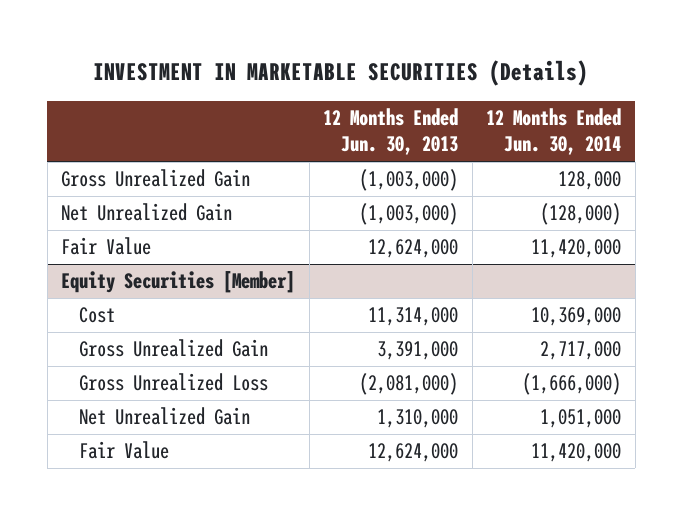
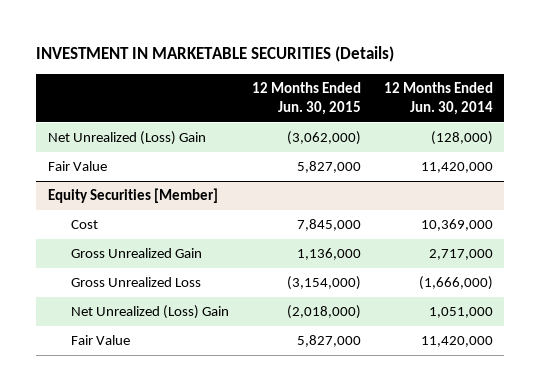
- | 12 Months Ended Jun. 30, 2013 | 12 Months Ended Jun. 30, 2014
+ | 12 Months Ended Jun. 30, 2015 | 12 Months Ended Jun. 30, 2014
- Gross Unrealized Gain | (1,003,000) | 128,000
- Net Unrealized Gain | (1,003,000) | (128,000)
+ Net Unrealized (Loss) Gain | (3,062,000) | (128,000)
@ Equity Securities [Member]
- Net Unrealized Gain | 1,310,000 | 1,051,000
+ Net Unrealized (Loss) Gain | (2,018,000) | 1,051,000

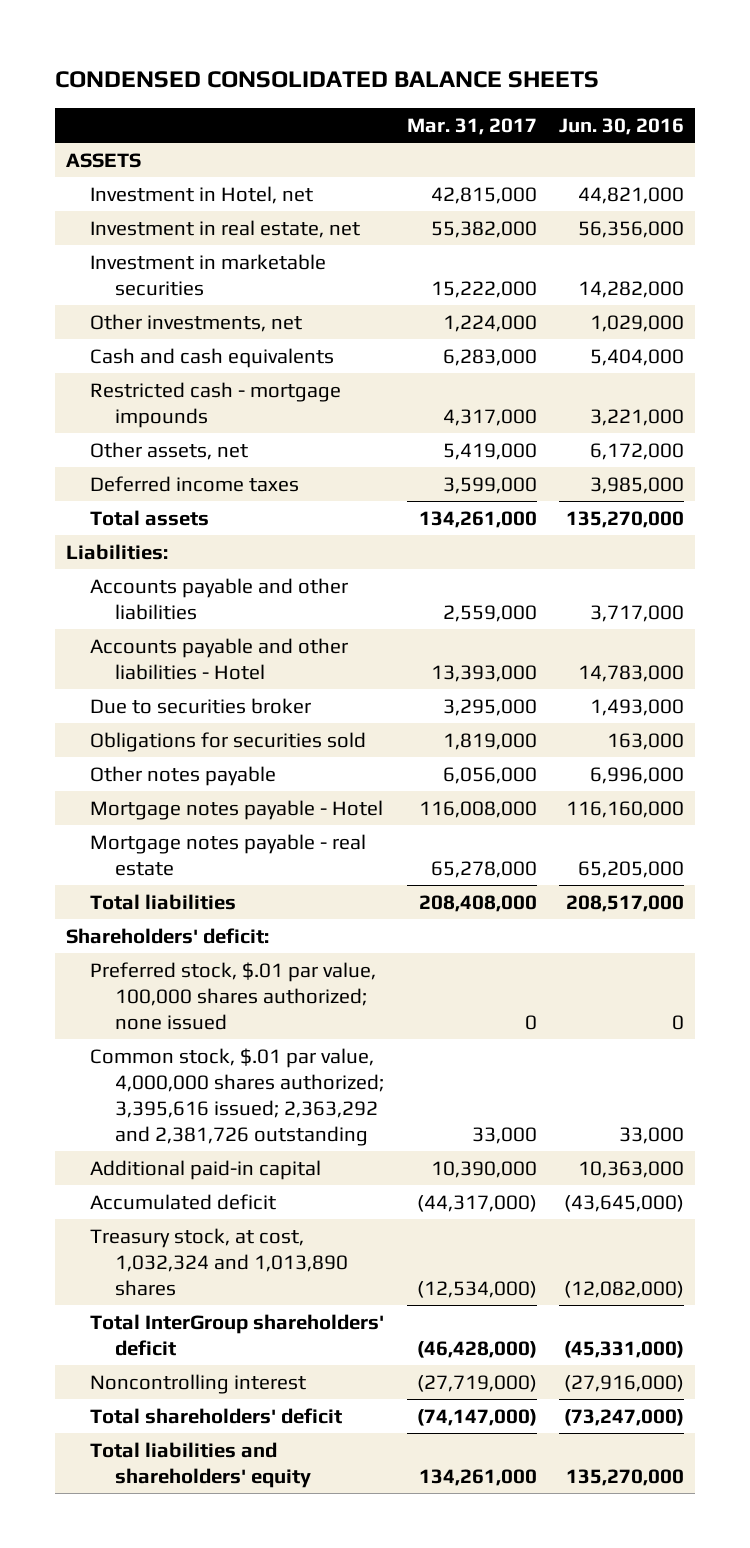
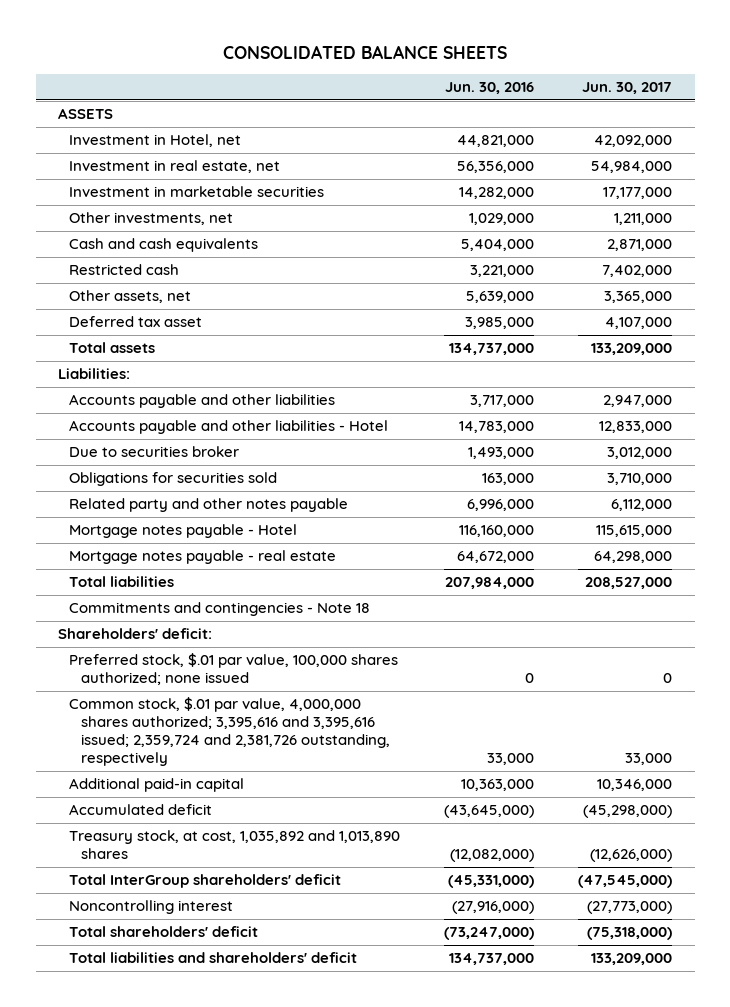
- CONDENSED CONSOLIDATED BALANCE SHEETS
+ CONSOLIDATED BALANCE SHEETS
- | Mar. 31, 2017 | Jun. 30, 2016
+ | Jun. 30, 2016 | Jun. 30, 2017
- Restricted cash - mortgage impounds | 4,317,000 | 3,221,000
- Other assets, net | 5,419,000 | 6,172,000
- Deferred income taxes | 3,599,000 | 3,985,000
- Total assets | 134,261,000 | 135,270,000
+ Restricted cash | 3,221,000 | 7,402,000
+ Other assets, net | 5,639,000 | 3,365,000
+ Deferred tax asset | 3,985,000 | 4,107,000
+ Total assets | 134,737,000 | 133,209,000
- Other notes payable | 6,056,000 | 6,996,000
+ Related party and other notes payable | 6,996,000 | 6,112,000
- Mortgage notes payable - real estate | 65,278,000 | 65,205,000
- Total liabilities | 208,408,000 | 208,517,000
+ Mortgage notes payable - real estate | 64,672,000 | 64,298,000
+ Total liabilities | 207,984,000 | 208,527,000
+ Commitments and contingencies - Note 18
- Common stock, $.01 par value, 4,000,000 shares authorized; 3,395,616 issued; 2,363,292 and 2,381,726 outstanding | 33,000 | 33,000
+ Common stock, $.01 par value, 4,000,000 shares authorized; 3,395,616 and 3,395,616 issued; 2,359,724 and 2,381,726 outstanding, respectively | 33,000 | 33,000
- Treasury stock, at cost, 1,032,324 and 1,013,890 shares | (12,534,000) | (12,082,000)
+ Treasury stock, at cost, 1,035,892 and 1,013,890 shares | (12,082,000) | (12,626,000)
- Total liabilities and shareholders' equity | 134,261,000 | 135,270,000
+ Total liabilities and shareholders' deficit | 134,737,000 | 133,209,000

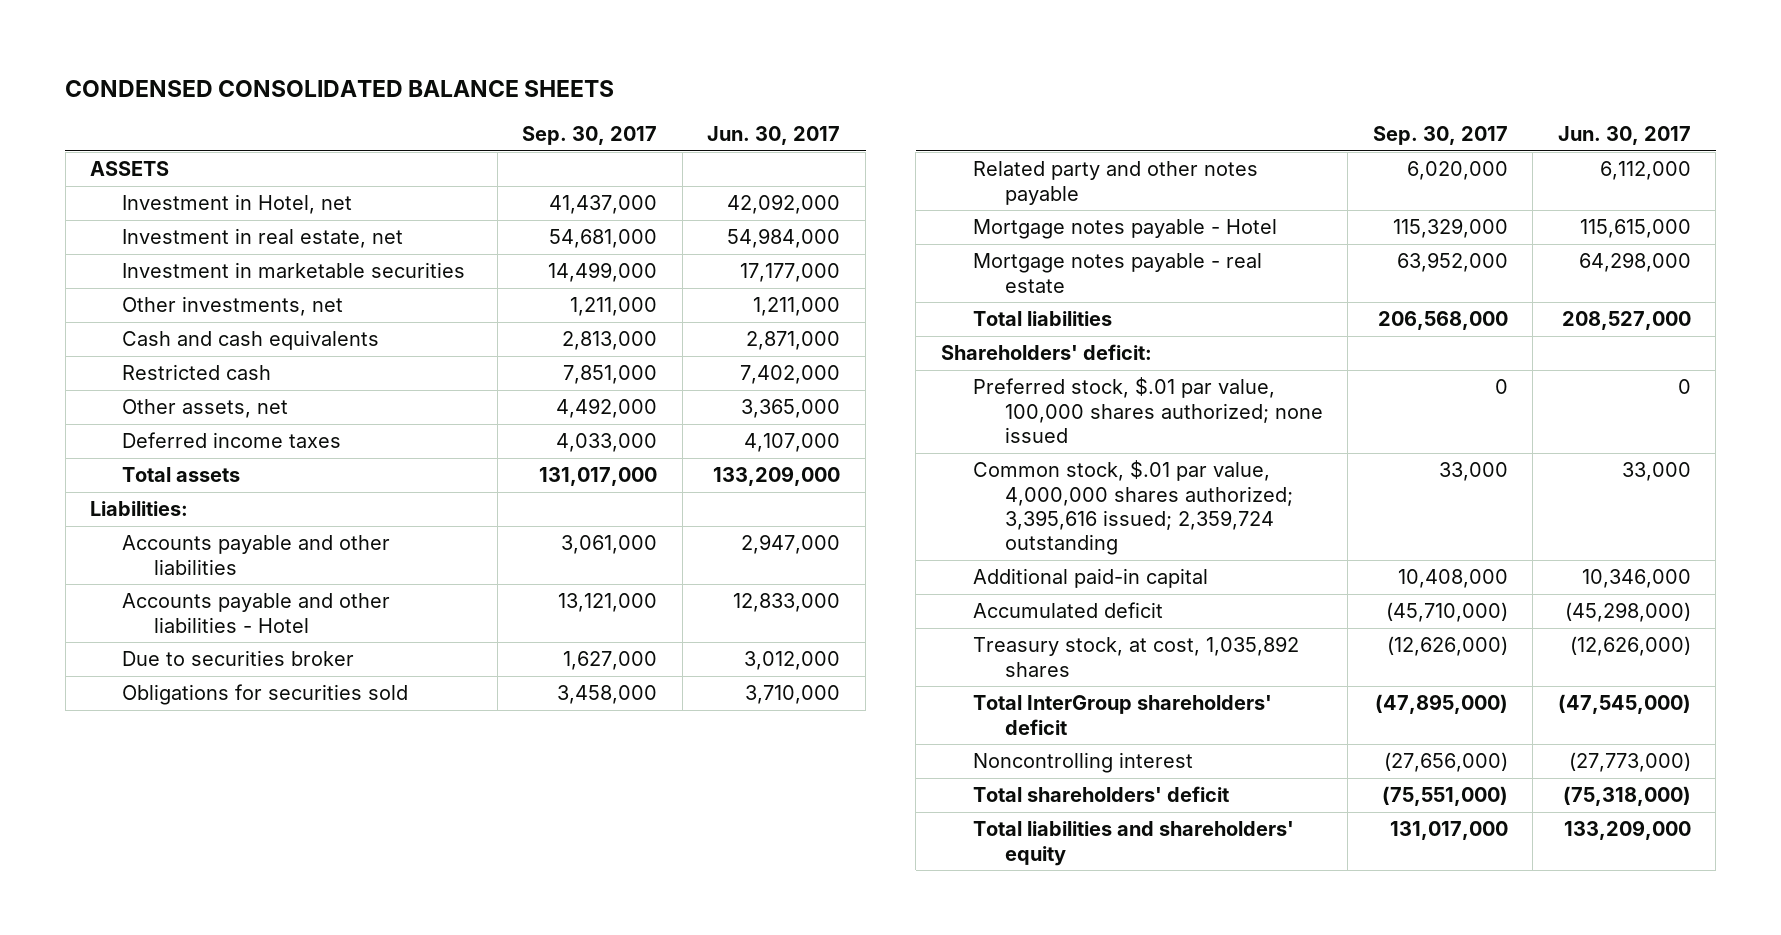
- CONSOLIDATED BALANCE SHEETS
+ CONDENSED CONSOLIDATED BALANCE SHEETS
- | Jun. 30, 2016 | Jun. 30, 2017
+ | Sep. 30, 2017 | Jun. 30, 2017
- Deferred tax asset | 3,985,000 | 4,107,000
+ Deferred income taxes | 4,033,000 | 4,107,000
- Commitments and contingencies - Note 18
- Common stock, $.01 par value, 4,000,000 shares authorized; 3,395,616 and 3,395,616 issued; 2,359,724 and 2,381,726 outstanding, respectively | 33,000 | 33,000
+ Common stock, $.01 par value, 4,000,000 shares authorized; 3,395,616 issued; 2,359,724 outstanding | 33,000 | 33,000
- Treasury stock, at cost, 1,035,892 and 1,013,890 shares | (12,082,000) | (12,626,000)
+ Treasury stock, at cost, 1,035,892 shares | (12,626,000) | (12,626,000)
- Total liabilities and shareholders' deficit | 134,737,000 | 133,209,000
+ Total liabilities and shareholders' equity | 131,017,000 | 133,209,000

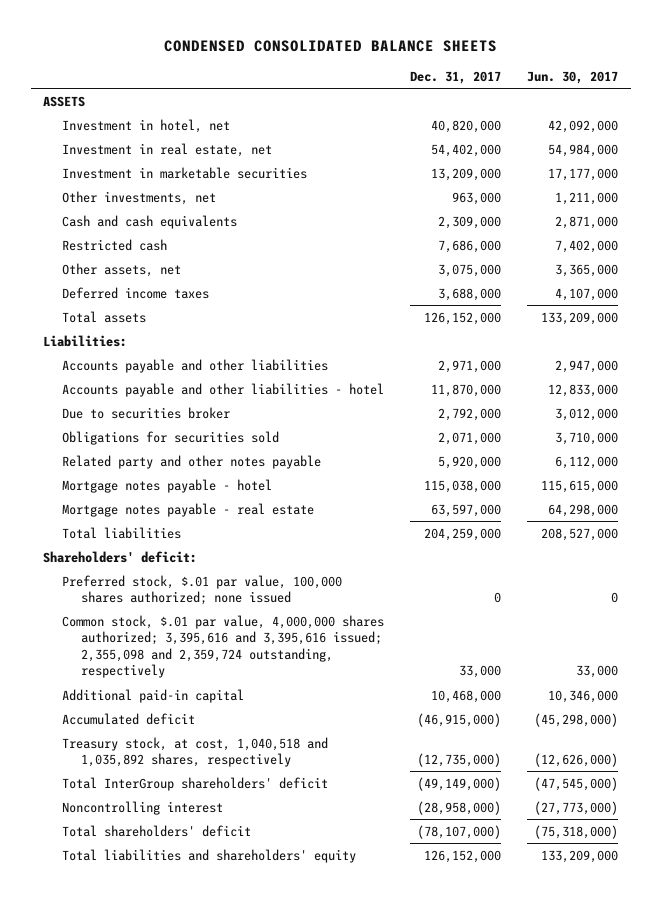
- | Sep. 30, 2017 | Jun. 30, 2017
+ | Dec. 31, 2017 | Jun. 30, 2017
- Investment in Hotel, net | 41,437,000 | 42,092,000
+ Investment in hotel, net | 40,820,000 | 42,092,000
- Accounts payable and other liabilities - Hotel | 13,121,000 | 12,833,000
+ Accounts payable and other liabilities - hotel | 11,870,000 | 12,833,000
- Mortgage notes payable - Hotel | 115,329,000 | 115,615,000
+ Mortgage notes payable - hotel | 115,038,000 | 115,615,000
- Common stock, $.01 par value, 4,000,000 shares authorized; 3,395,616 issued; 2,359,724 outstanding | 33,000 | 33,000
+ Common stock, $.01 par value, 4,000,000 shares authorized; 3,395,616 and 3,395,616 issued; 2,355,098 and 2,359,724 outstanding, respectively | 33,000 | 33,000
- Treasury stock, at cost, 1,035,892 shares | (12,626,000) | (12,626,000)
+ Treasury stock, at cost, 1,040,518 and 1,035,892 shares, respectively | (12,735,000) | (12,626,000)

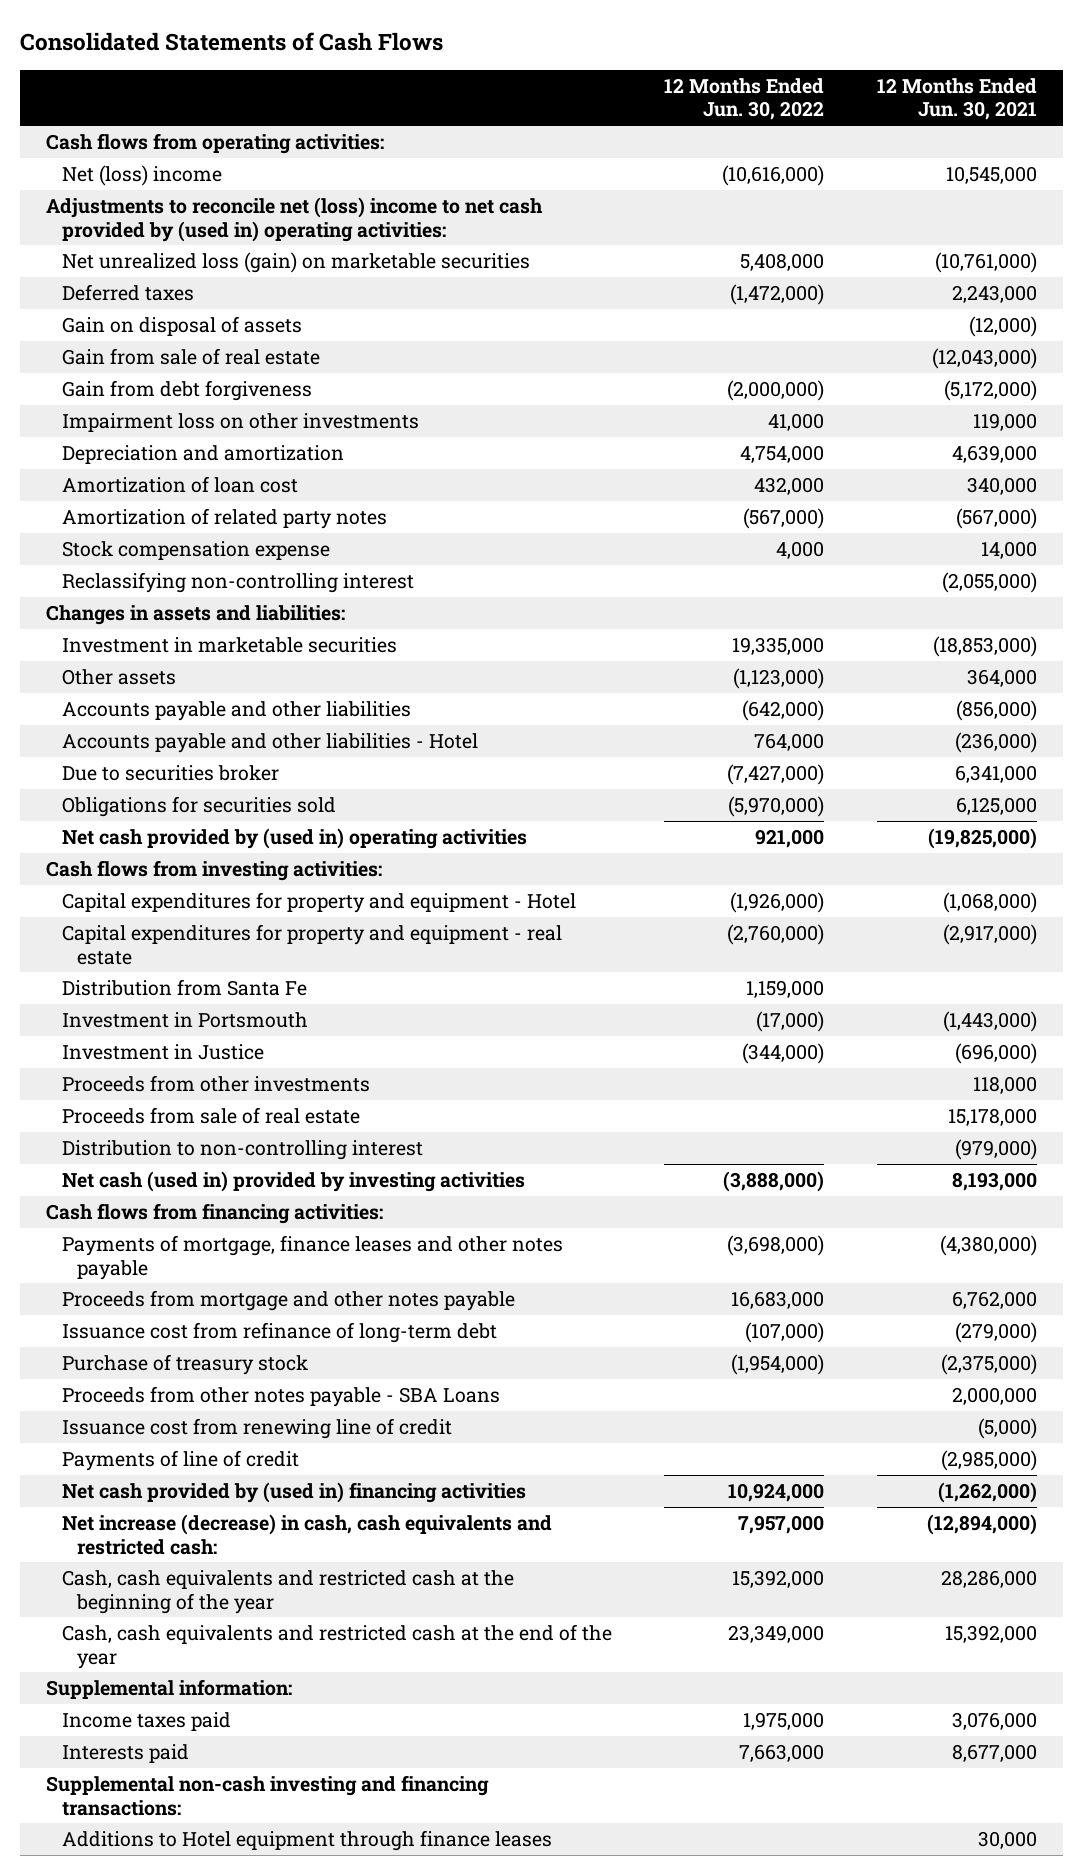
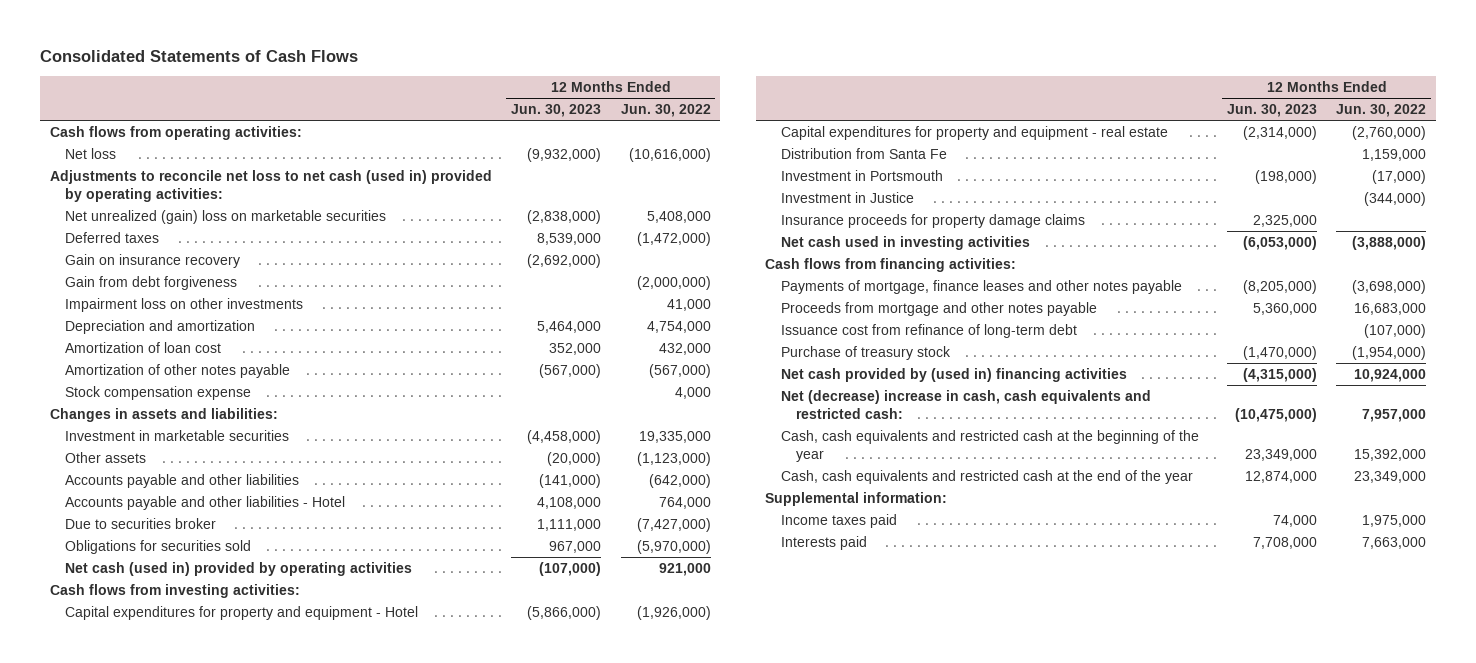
- | 12 Months Ended Jun. 30, 2022 | 12 Months Ended Jun. 30, 2021
+ | 12 Months Ended Jun. 30, 2023 | 12 Months Ended Jun. 30, 2022
- Net (loss) income | (10,616,000) | 10,545,000
- Adjustments to reconcile net (loss) income to net cash provided by (used in) operating activities:
- Net unrealized loss (gain) on marketable securities | 5,408,000 | (10,761,000)
+ Net loss | (9,932,000) | (10,616,000)
+ Adjustments to reconcile net loss to net cash (used in) provided by operating activities:
+ Net unrealized (gain) loss on marketable securities | (2,838,000) | 5,408,000
- Gain on disposal of assets | | (12,000)
- Gain from sale of real estate | | (12,043,000)
+ Gain on insurance recovery | (2,692,000) |
- Amortization of related party notes | (567,000) | (567,000)
+ Amortization of other notes payable | (567,000) | (567,000)
- Reclassifying non-controlling interest | | (2,055,000)
- Net cash provided by (used in) operating activities | 921,000 | (19,825,000)
+ Net cash (used in) provided by operating activities | (107,000) | 921,000
- Proceeds from other investments | | 118,000
- Proceeds from sale of real estate | | 15,178,000
- Distribution to non-controlling interest | | (979,000)
- Net cash (used in) provided by investing activities | (3,888,000) | 8,193,000
+ Insurance proceeds for property damage claims | 2,325,000 |
+ Net cash used in investing activities | (6,053,000) | (3,888,000)
- Proceeds from other notes payable - SBA Loans | | 2,000,000
- Issuance cost from renewing line of credit | | (5,000)
- Payments of line of credit | | (2,985,000)
- Net increase (decrease) in cash, cash equivalents and restricted cash: | 7,957,000 | (12,894,000)
+ Net (decrease) increase in cash, cash equivalents and restricted cash: | (10,475,000) | 7,957,000
- Supplemental non-cash investing and financing transactions:
- Additions to Hotel equipment through finance leases | | 30,000

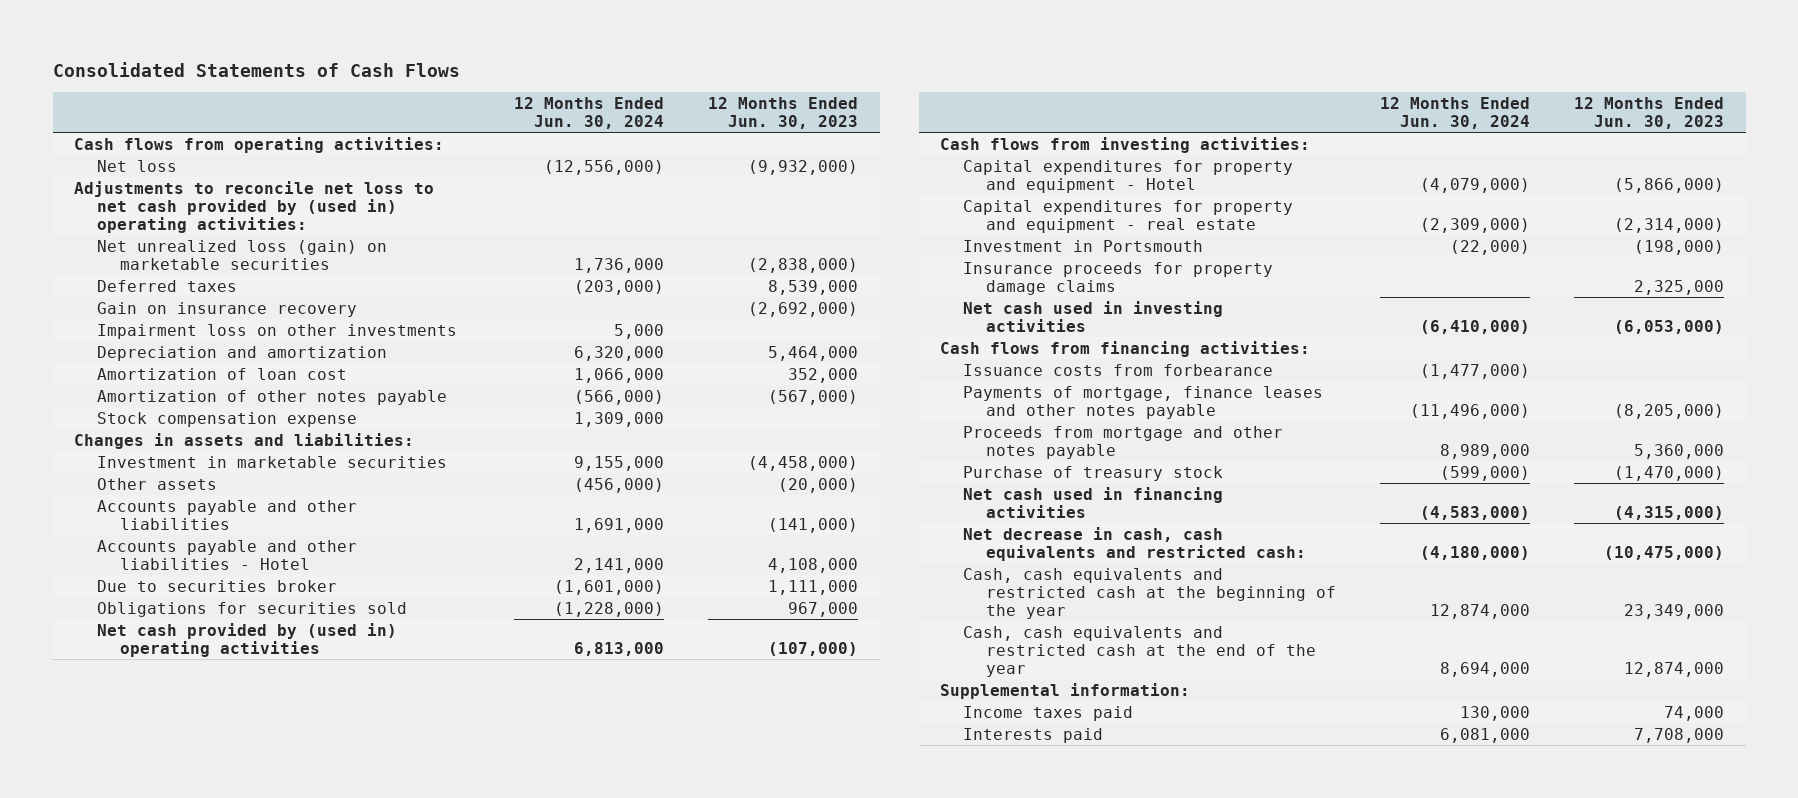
- | 12 Months Ended Jun. 30, 2023 | 12 Months Ended Jun. 30, 2022
+ | 12 Months Ended Jun. 30, 2024 | 12 Months Ended Jun. 30, 2023
- Adjustments to reconcile net loss to net cash (used in) provided by operating activities:
- Net unrealized (gain) loss on marketable securities | (2,838,000) | 5,408,000
+ Adjustments to reconcile net loss to net cash provided by (used in) operating activities:
+ Net unrealized loss (gain) on marketable securities | 1,736,000 | (2,838,000)
- Gain from debt forgiveness | | (2,000,000)
- Net cash (used in) provided by operating activities | (107,000) | 921,000
+ Net cash provided by (used in) operating activities | 6,813,000 | (107,000)
- Distribution from Santa Fe | | 1,159,000
- Investment in Justice | | (344,000)
+ Issuance costs from forbearance | (1,477,000) |
- Issuance cost from refinance of long-term debt | | (107,000)
- Net cash provided by (used in) financing activities | (4,315,000) | 10,924,000
- Net (decrease) increase in cash, cash equivalents and restricted cash: | (10,475,000) | 7,957,000
+ Net cash used in financing activities | (4,583,000) | (4,315,000)
+ Net decrease in cash, cash equivalents and restricted cash: | (4,180,000) | (10,475,000)

